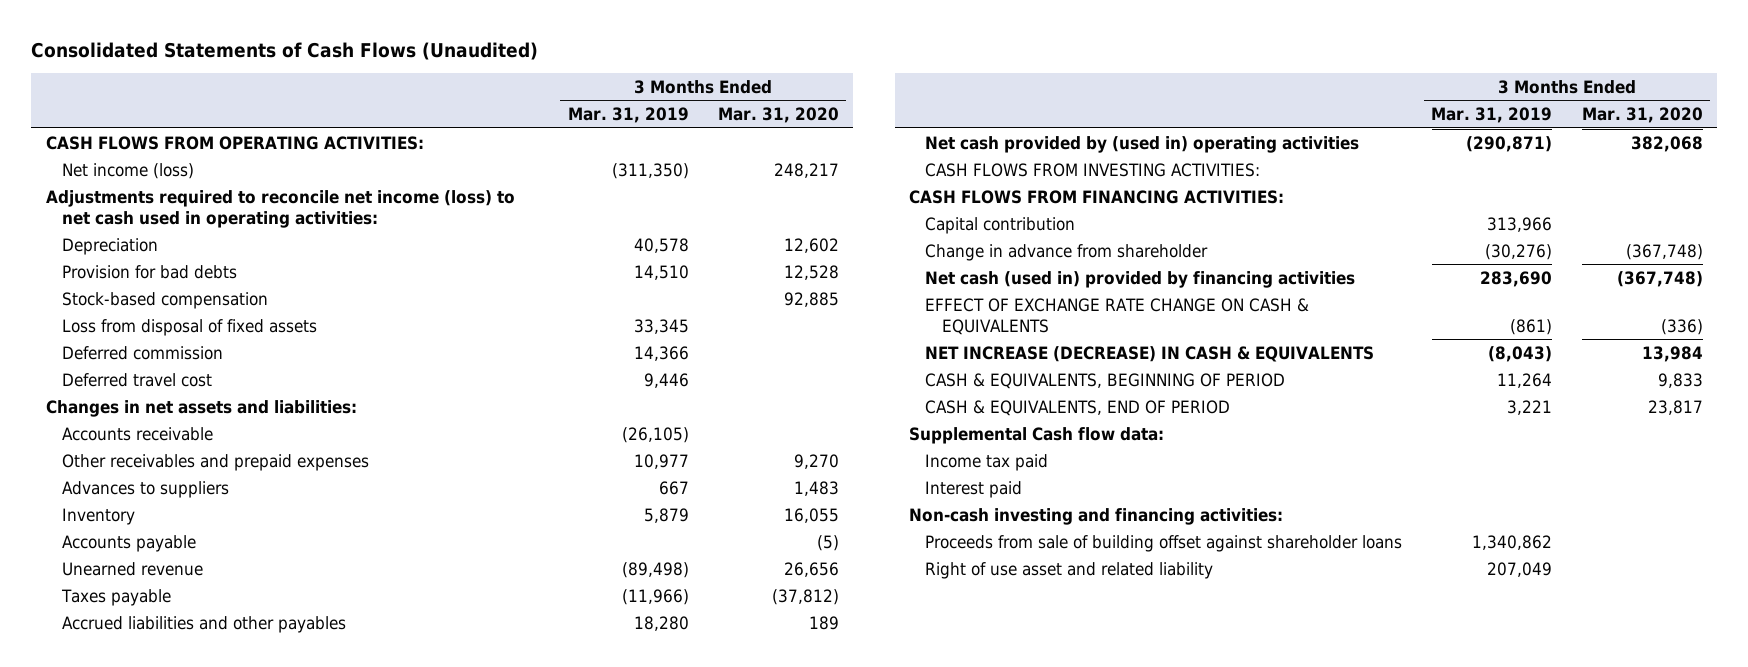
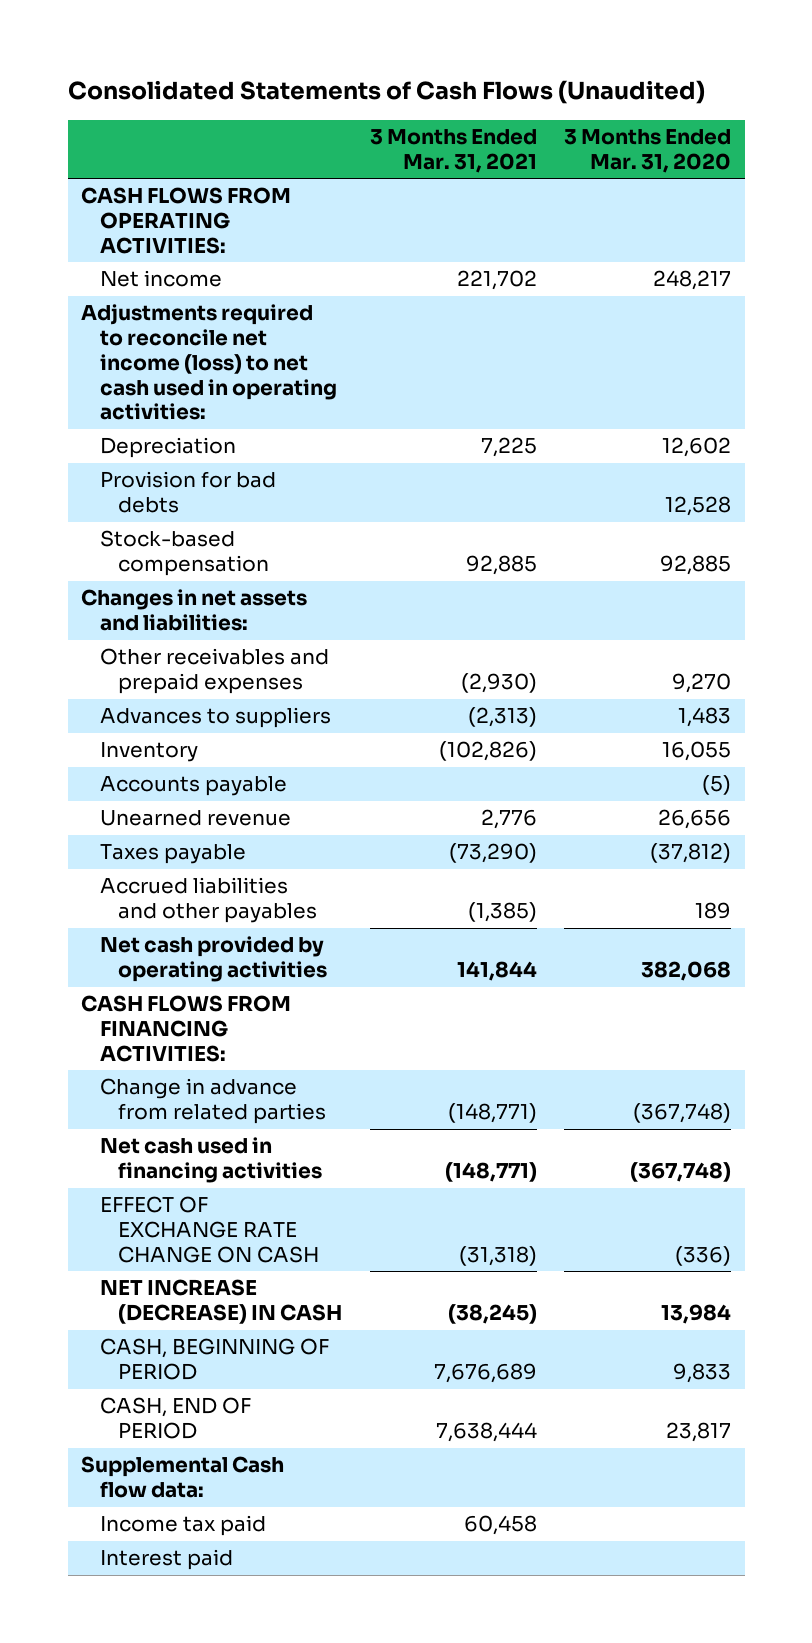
- | 3 Months Ended Mar. 31, 2019 | 3 Months Ended Mar. 31, 2020
+ | 3 Months Ended Mar. 31, 2021 | 3 Months Ended Mar. 31, 2020
- Net income (loss) | (311,350) | 248,217
+ Net income | 221,702 | 248,217
- Loss from disposal of fixed assets | 33,345 |
- Deferred commission | 14,366 |
- Deferred travel cost | 9,446 |
- Accounts receivable | (26,105) |
- Net cash provided by (used in) operating activities | (290,871) | 382,068
- CASH FLOWS FROM INVESTING ACTIVITIES:
+ Net cash provided by operating activities | 141,844 | 382,068
- Capital contribution | 313,966 |
- Change in advance from shareholder | (30,276) | (367,748)
- Net cash (used in) provided by financing activities | 283,690 | (367,748)
- EFFECT OF EXCHANGE RATE CHANGE ON CASH & EQUIVALENTS | (861) | (336)
- NET INCREASE (DECREASE) IN CASH & EQUIVALENTS | (8,043) | 13,984
- CASH & EQUIVALENTS, BEGINNING OF PERIOD | 11,264 | 9,833
- CASH & EQUIVALENTS, END OF PERIOD | 3,221 | 23,817
+ Change in advance from related parties | (148,771) | (367,748)
+ Net cash used in financing activities | (148,771) | (367,748)
+ EFFECT OF EXCHANGE RATE CHANGE ON CASH | (31,318) | (336)
+ NET INCREASE (DECREASE) IN CASH | (38,245) | 13,984
+ CASH, BEGINNING OF PERIOD | 7,676,689 | 9,833
+ CASH, END OF PERIOD | 7,638,444 | 23,817
- Non-cash investing and financing activities:
- Proceeds from sale of building offset against shareholder loans | 1,340,862 |
- Right of use asset and related liability | 207,049 |

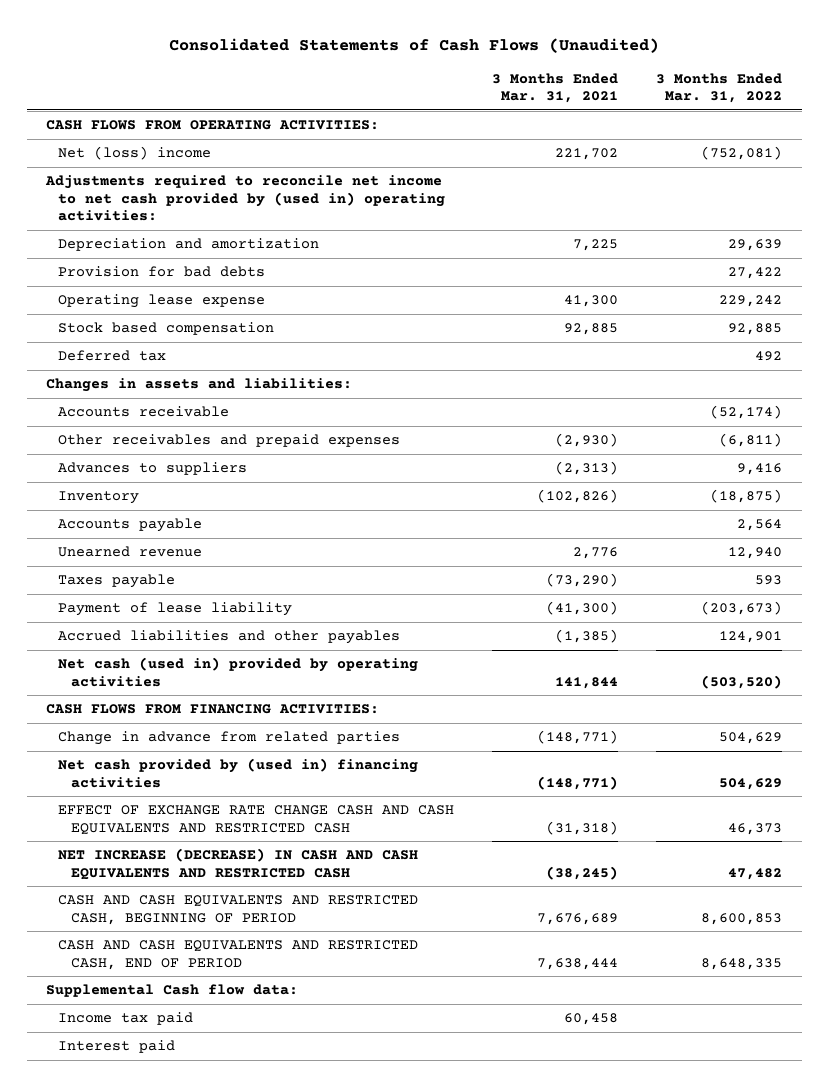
- | 3 Months Ended Mar. 31, 2021 | 3 Months Ended Mar. 31, 2020
+ | 3 Months Ended Mar. 31, 2021 | 3 Months Ended Mar. 31, 2022
- Net income | 221,702 | 248,217
- Adjustments required to reconcile net income (loss) to net cash used in operating activities:
- Depreciation | 7,225 | 12,602
+ Net (loss) income | 221,702 | (752,081)
+ Adjustments required to reconcile net income to net cash provided by (used in) operating activities:
+ Depreciation and amortization | 7,225 | 29,639
- Stock-based compensation | 92,885 | 92,885
- Changes in net assets and liabilities:
+ Operating lease expense | 41,300 | 229,242
+ Stock based compensation | 92,885 | 92,885
+ Deferred tax | | 492
+ Changes in assets and liabilities:
+ Accounts receivable | | (52,174)
+ Payment of lease liability | (41,300) | (203,673)
- Net cash provided by operating activities | 141,844 | 382,068
+ Net cash (used in) provided by operating activities | 141,844 | (503,520)
- Net cash used in financing activities | (148,771) | (367,748)
- EFFECT OF EXCHANGE RATE CHANGE ON CASH | (31,318) | (336)
- NET INCREASE (DECREASE) IN CASH | (38,245) | 13,984
- CASH, BEGINNING OF PERIOD | 7,676,689 | 9,833
- CASH, END OF PERIOD | 7,638,444 | 23,817
+ Net cash provided by (used in) financing activities | (148,771) | 504,629
+ EFFECT OF EXCHANGE RATE CHANGE CASH AND CASH EQUIVALENTS AND RESTRICTED CASH | (31,318) | 46,373
+ NET INCREASE (DECREASE) IN CASH AND CASH EQUIVALENTS AND RESTRICTED CASH | (38,245) | 47,482
+ CASH AND CASH EQUIVALENTS AND RESTRICTED CASH, BEGINNING OF PERIOD | 7,676,689 | 8,600,853
+ CASH AND CASH EQUIVALENTS AND RESTRICTED CASH, END OF PERIOD | 7,638,444 | 8,648,335

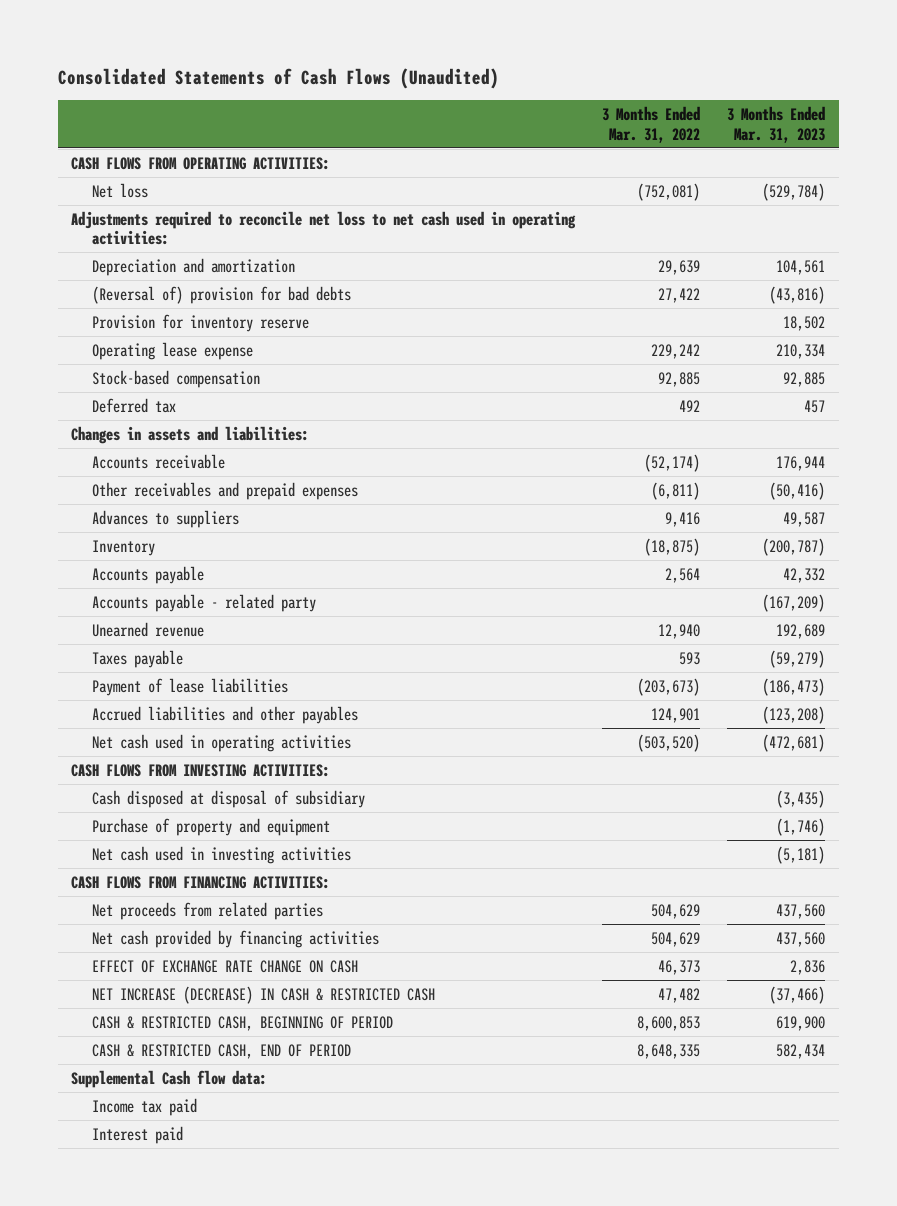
- | 3 Months Ended Mar. 31, 2021 | 3 Months Ended Mar. 31, 2022
+ | 3 Months Ended Mar. 31, 2022 | 3 Months Ended Mar. 31, 2023
- Net (loss) income | 221,702 | (752,081)
- Adjustments required to reconcile net income to net cash provided by (used in) operating activities:
+ Net loss | (752,081) | (529,784)
+ Adjustments required to reconcile net loss to net cash used in operating activities:
- Provision for bad debts | | 27,422
+ (Reversal of) provision for bad debts | 27,422 | (43,816)
+ Provision for inventory reserve | | 18,502
- Stock based compensation | 92,885 | 92,885
+ Stock-based compensation | 92,885 | 92,885
+ Accounts payable - related party | | (167,209)
- Payment of lease liability | (41,300) | (203,673)
+ Payment of lease liabilities | (203,673) | (186,473)
- Net cash (used in) provided by operating activities | 141,844 | (503,520)
+ Net cash used in operating activities | (503,520) | (472,681)
+ CASH FLOWS FROM INVESTING ACTIVITIES:
+ Cash disposed at disposal of subsidiary | | (3,435)
+ Purchase of property and equipment | | (1,746)
+ Net cash used in investing activities | | (5,181)
- Change in advance from related parties | (148,771) | 504,629
- Net cash provided by (used in) financing activities | (148,771) | 504,629
- EFFECT OF EXCHANGE RATE CHANGE CASH AND CASH EQUIVALENTS AND RESTRICTED CASH | (31,318) | 46,373
- NET INCREASE (DECREASE) IN CASH AND CASH EQUIVALENTS AND RESTRICTED CASH | (38,245) | 47,482
- CASH AND CASH EQUIVALENTS AND RESTRICTED CASH, BEGINNING OF PERIOD | 7,676,689 | 8,600,853
- CASH AND CASH EQUIVALENTS AND RESTRICTED CASH, END OF PERIOD | 7,638,444 | 8,648,335
+ Net proceeds from related parties | 504,629 | 437,560
+ Net cash provided by financing activities | 504,629 | 437,560
+ EFFECT OF EXCHANGE RATE CHANGE ON CASH | 46,373 | 2,836
+ NET INCREASE (DECREASE) IN CASH & RESTRICTED CASH | 47,482 | (37,466)
+ CASH & RESTRICTED CASH, BEGINNING OF PERIOD | 8,600,853 | 619,900
+ CASH & RESTRICTED CASH, END OF PERIOD | 8,648,335 | 582,434

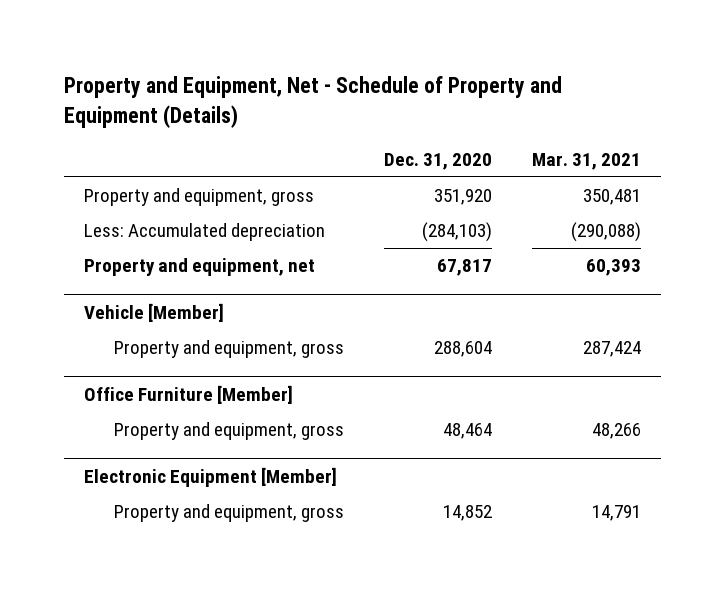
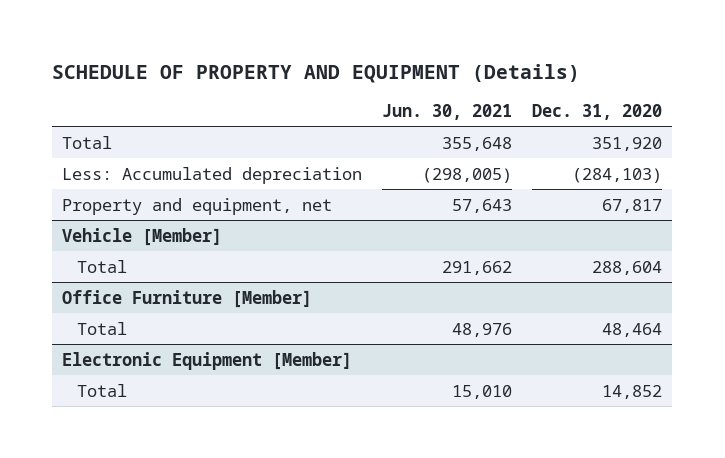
- Property and Equipment, Net - Schedule of Property and Equipment (Details)
+ SCHEDULE OF PROPERTY AND EQUIPMENT (Details)
- | Dec. 31, 2020 | Mar. 31, 2021
+ | Jun. 30, 2021 | Dec. 31, 2020
- Property and equipment, gross | 351,920 | 350,481
+ Total | 355,648 | 351,920
@ Vehicle [Member]
- Property and equipment, gross | 288,604 | 287,424
+ Total | 291,662 | 288,604
@ Office Furniture [Member]
- Property and equipment, gross | 48,464 | 48,266
+ Total | 48,976 | 48,464
@ Electronic Equipment [Member]
- Property and equipment, gross | 14,852 | 14,791
+ Total | 15,010 | 14,852

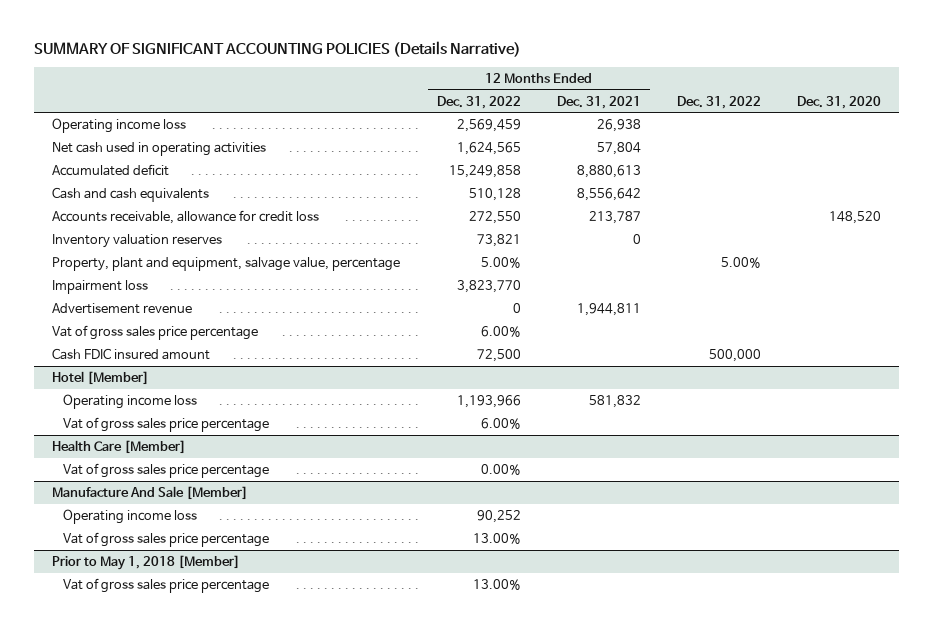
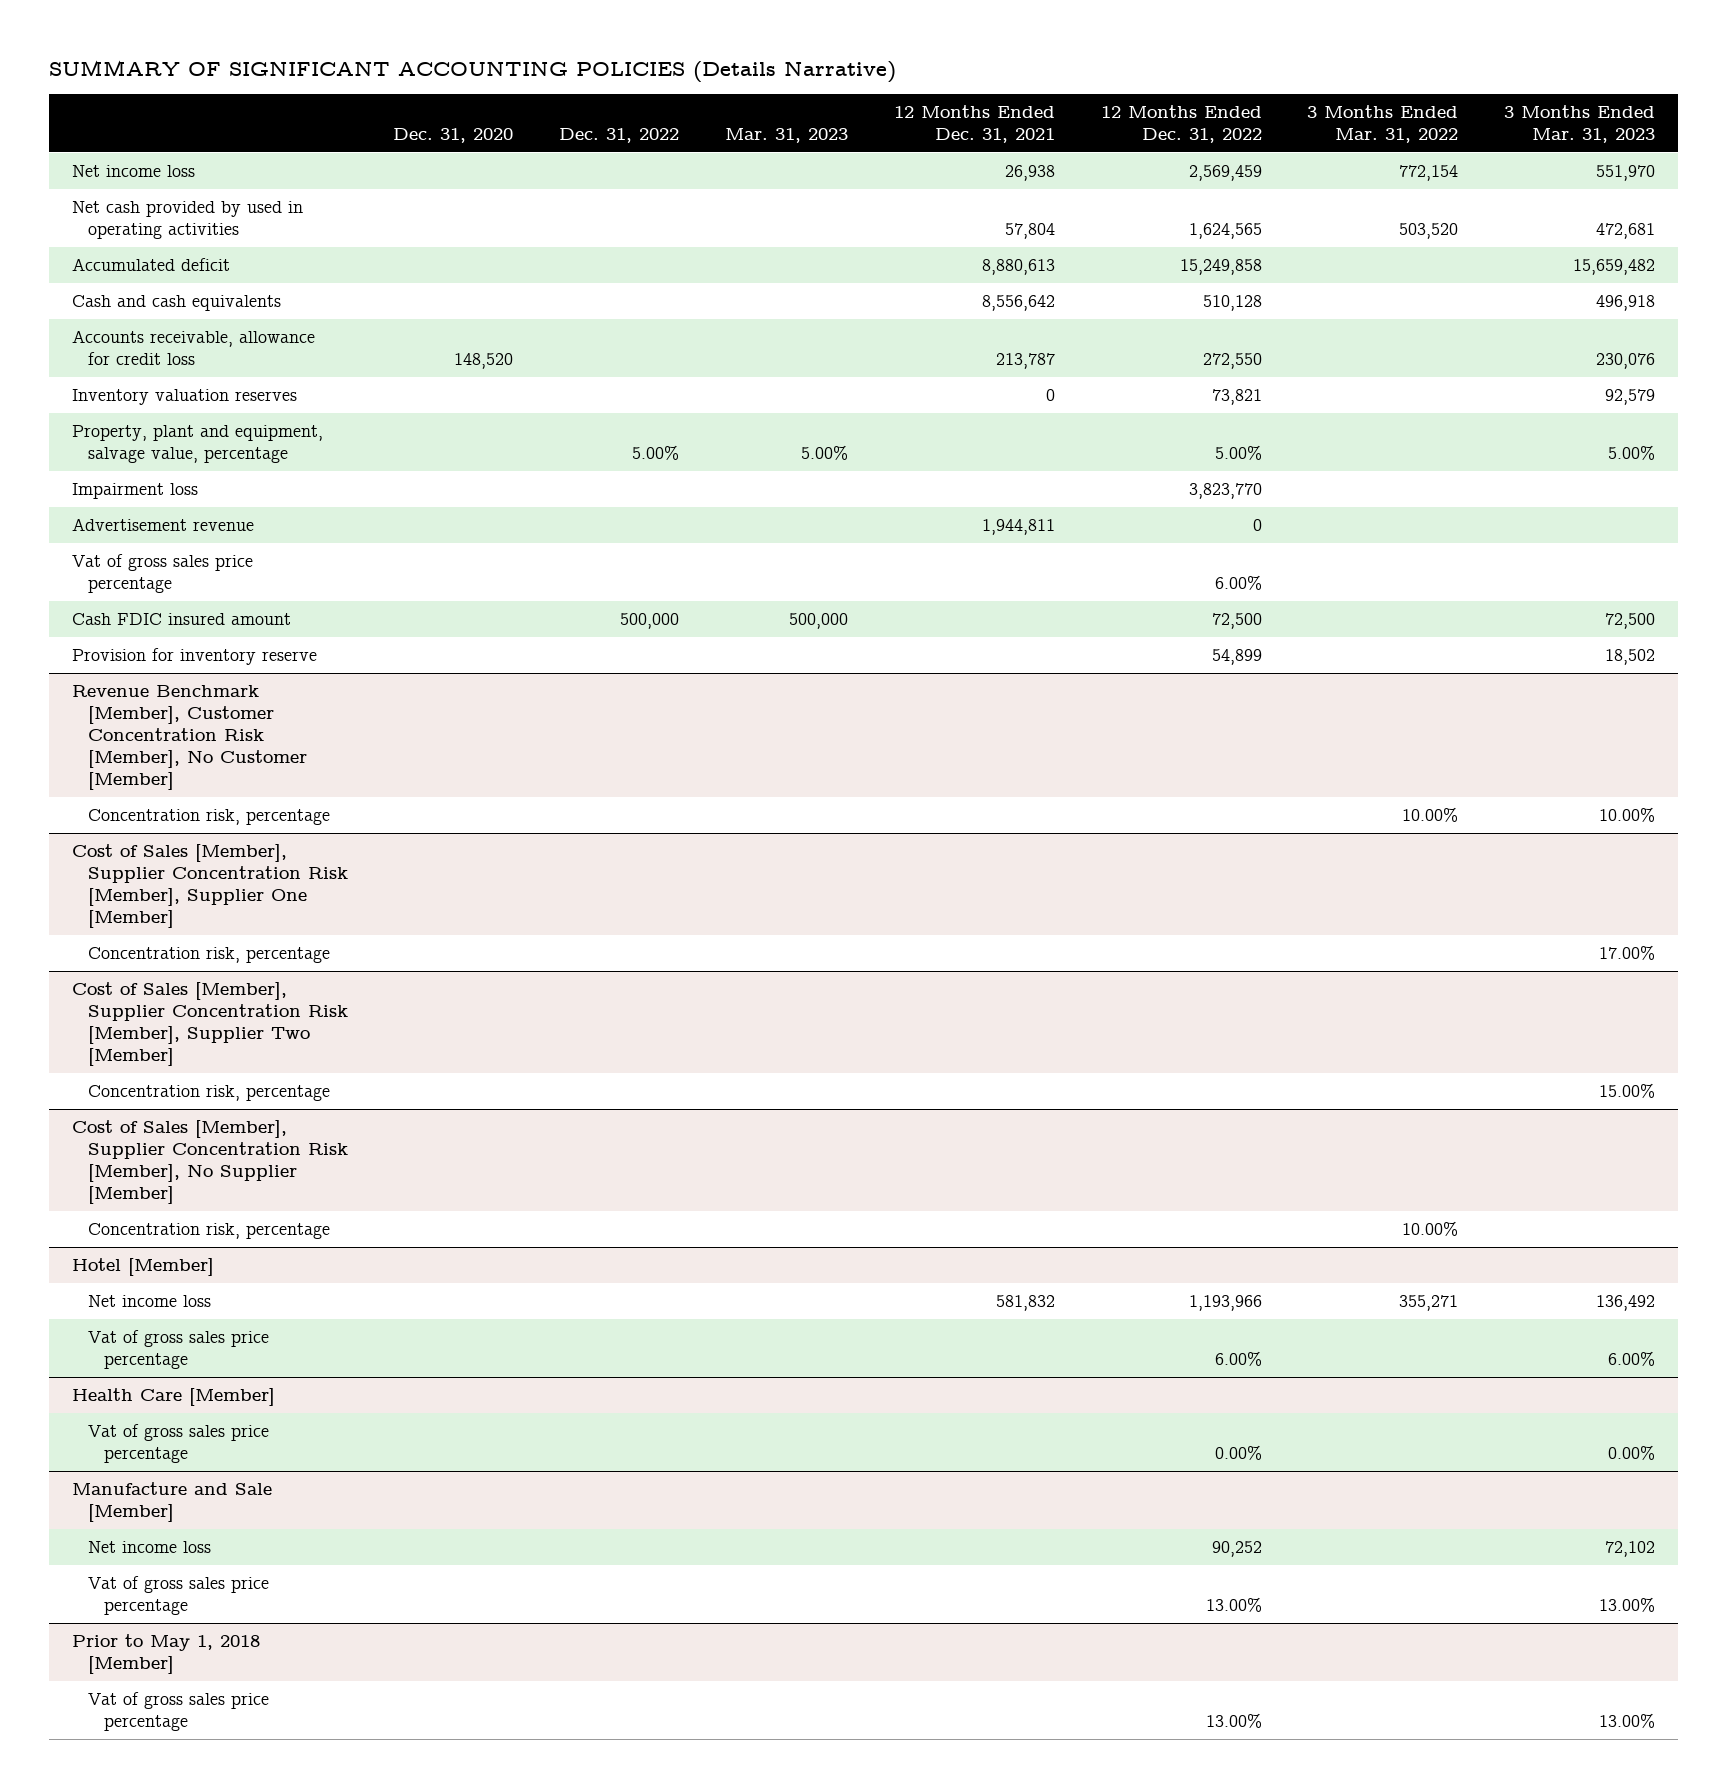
- | 12 Months Ended Dec. 31, 2022 | 12 Months Ended Dec. 31, 2021 | Dec. 31, 2022 | Dec. 31, 2020
+ | Dec. 31, 2020 | Dec. 31, 2022 | Mar. 31, 2023 | 12 Months Ended Dec. 31, 2021 | 12 Months Ended Dec. 31, 2022 | 3 Months Ended Mar. 31, 2022 | 3 Months Ended Mar. 31, 2023
- Operating income loss | 2,569,459 | 26,938 | |
- Net cash used in operating activities | 1,624,565 | 57,804 | |
+ Net income loss | | | | 26,938 | 2,569,459 | 772,154 | 551,970
+ Net cash provided by used in operating activities | | | | 57,804 | 1,624,565 | 503,520 | 472,681
+ Provision for inventory reserve | | | | | 54,899 | | 18,502
+ Revenue Benchmark [Member], Customer Concentration Risk [Member], No Customer [Member]
+ Concentration risk, percentage | | | | | | 10.00% | 10.00%
+ Cost of Sales [Member], Supplier Concentration Risk [Member], Supplier One [Member]
+ Concentration risk, percentage | | | | | | | 17.00%
+ Cost of Sales [Member], Supplier Concentration Risk [Member], Supplier Two [Member]
+ Concentration risk, percentage | | | | | | | 15.00%
+ Cost of Sales [Member], Supplier Concentration Risk [Member], No Supplier [Member]
+ Concentration risk, percentage | | | | | | 10.00% |
@ Hotel [Member]
- Operating income loss | 1,193,966 | 581,832 | |
+ Net income loss | | | | 581,832 | 1,193,966 | 355,271 | 136,492
- Manufacture And Sale [Member]
- Operating income loss | 90,252 | | |
+ Manufacture and Sale [Member]
+ Net income loss | | | | | 90,252 | | 72,102

